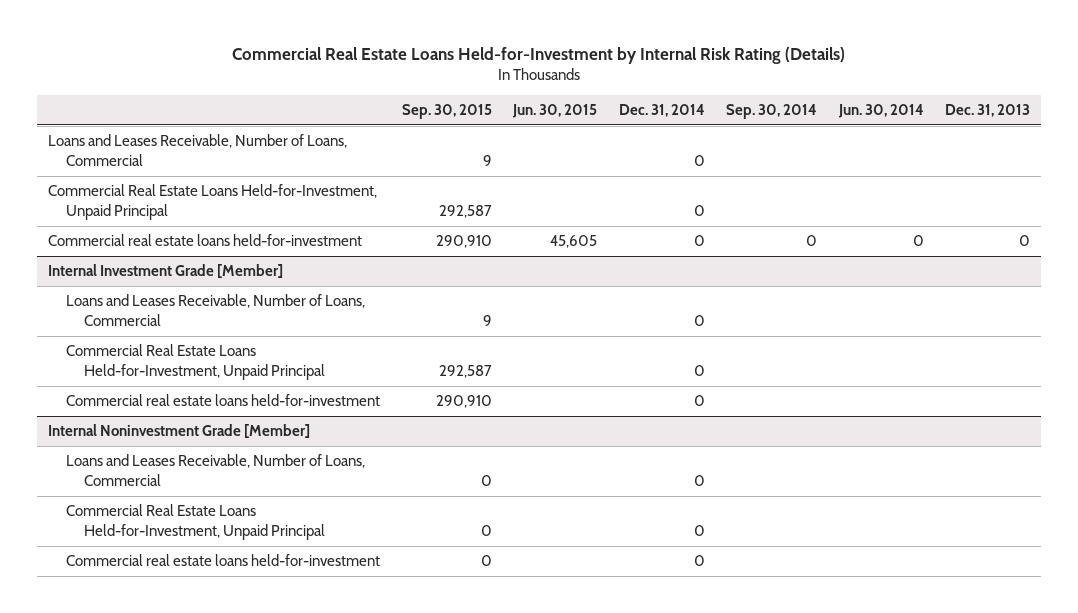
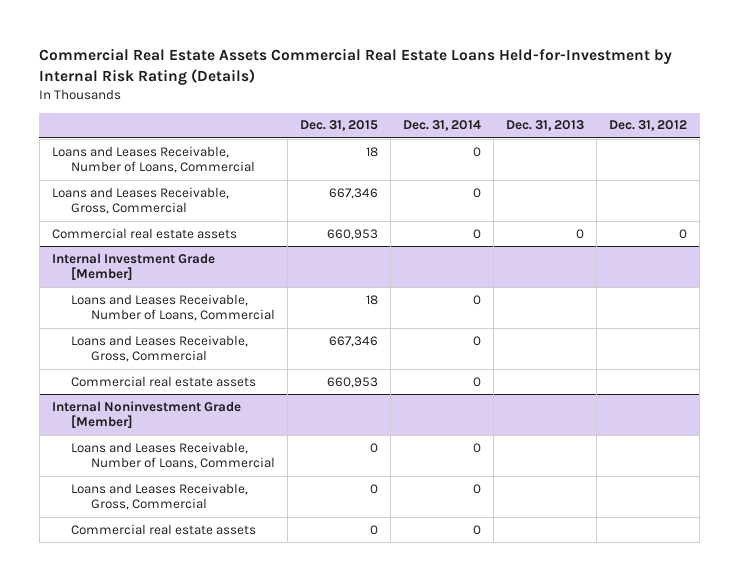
- Commercial Real Estate Loans Held-for-Investment by Internal Risk Rating (Details)
+ Commercial Real Estate Assets Commercial Real Estate Loans Held-for-Investment by Internal Risk Rating (Details)
- | Sep. 30, 2015 | Jun. 30, 2015 | Dec. 31, 2014 | Sep. 30, 2014 | Jun. 30, 2014 | Dec. 31, 2013
+ | Dec. 31, 2015 | Dec. 31, 2014 | Dec. 31, 2013 | Dec. 31, 2012
- Commercial Real Estate Loans Held-for-Investment, Unpaid Principal | 292,587 | | 0 | | |
- Commercial real estate loans held-for-investment | 290,910 | 45,605 | 0 | 0 | 0 | 0
+ Loans and Leases Receivable, Gross, Commercial | 667,346 | 0 | |
+ Commercial real estate assets | 660,953 | 0 | 0 | 0
@ Internal Investment Grade [Member]
- Commercial Real Estate Loans Held-for-Investment, Unpaid Principal | 292,587 | | 0 | | |
- Commercial real estate loans held-for-investment | 290,910 | | 0 | | |
+ Loans and Leases Receivable, Gross, Commercial | 667,346 | 0 | |
+ Commercial real estate assets | 660,953 | 0 | |
@ Internal Noninvestment Grade [Member]
- Commercial Real Estate Loans Held-for-Investment, Unpaid Principal | 0 | | 0 | | |
- Commercial real estate loans held-for-investment | 0 | | 0 | | |
+ Loans and Leases Receivable, Gross, Commercial | 0 | 0 | |
+ Commercial real estate assets | 0 | 0 | |

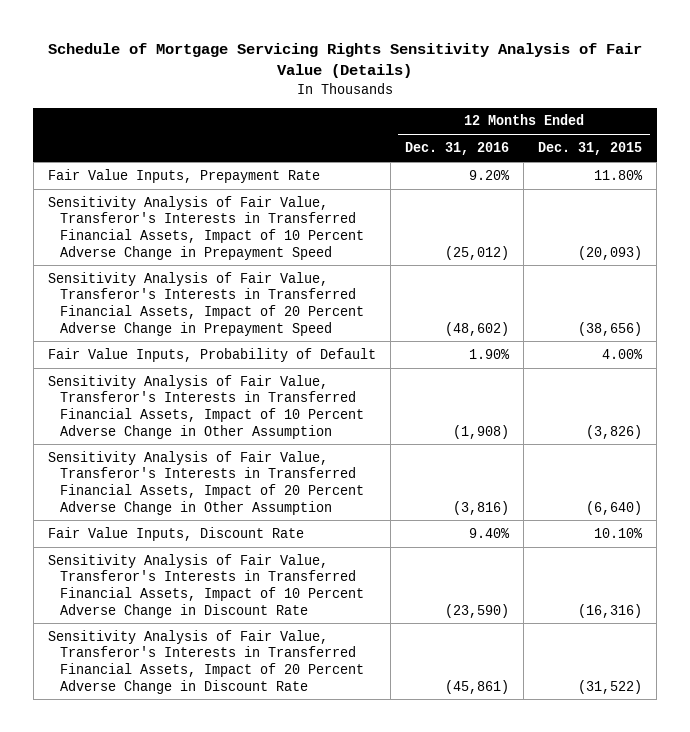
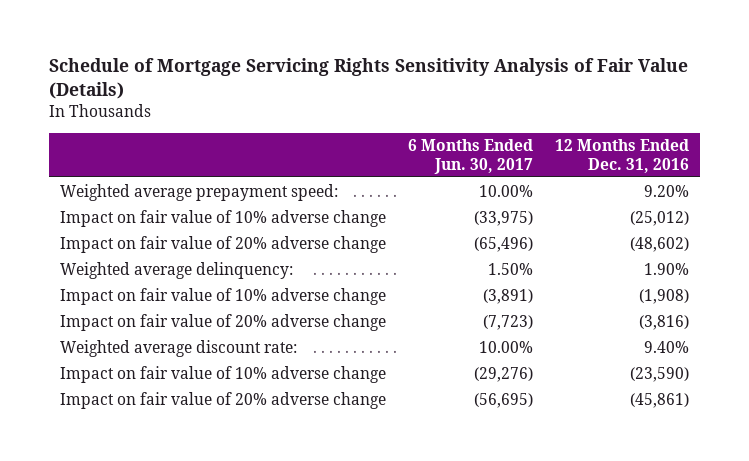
- | 12 Months Ended Dec. 31, 2016 | 12 Months Ended Dec. 31, 2015
+ | 6 Months Ended Jun. 30, 2017 | 12 Months Ended Dec. 31, 2016
- Fair Value Inputs, Prepayment Rate | 9.20% | 11.80%
- Sensitivity Analysis of Fair Value, Transferor's Interests in Transferred Financial Assets, Impact of 10 Percent Adverse Change in Prepayment Speed | (25,012) | (20,093)
- Sensitivity Analysis of Fair Value, Transferor's Interests in Transferred Financial Assets, Impact of 20 Percent Adverse Change in Prepayment Speed | (48,602) | (38,656)
- Fair Value Inputs, Probability of Default | 1.90% | 4.00%
- Sensitivity Analysis of Fair Value, Transferor's Interests in Transferred Financial Assets, Impact of 10 Percent Adverse Change in Other Assumption | (1,908) | (3,826)
- Sensitivity Analysis of Fair Value, Transferor's Interests in Transferred Financial Assets, Impact of 20 Percent Adverse Change in Other Assumption | (3,816) | (6,640)
- Fair Value Inputs, Discount Rate | 9.40% | 10.10%
- Sensitivity Analysis of Fair Value, Transferor's Interests in Transferred Financial Assets, Impact of 10 Percent Adverse Change in Discount Rate | (23,590) | (16,316)
- Sensitivity Analysis of Fair Value, Transferor's Interests in Transferred Financial Assets, Impact of 20 Percent Adverse Change in Discount Rate | (45,861) | (31,522)
+ Weighted average prepayment speed: | 10.00% | 9.20%
+ Impact on fair value of 10% adverse change | (33,975) | (25,012)
+ Impact on fair value of 20% adverse change | (65,496) | (48,602)
+ Weighted average delinquency: | 1.50% | 1.90%
+ Impact on fair value of 10% adverse change | (3,891) | (1,908)
+ Impact on fair value of 20% adverse change | (7,723) | (3,816)
+ Weighted average discount rate: | 10.00% | 9.40%
+ Impact on fair value of 10% adverse change | (29,276) | (23,590)
+ Impact on fair value of 20% adverse change | (56,695) | (45,861)

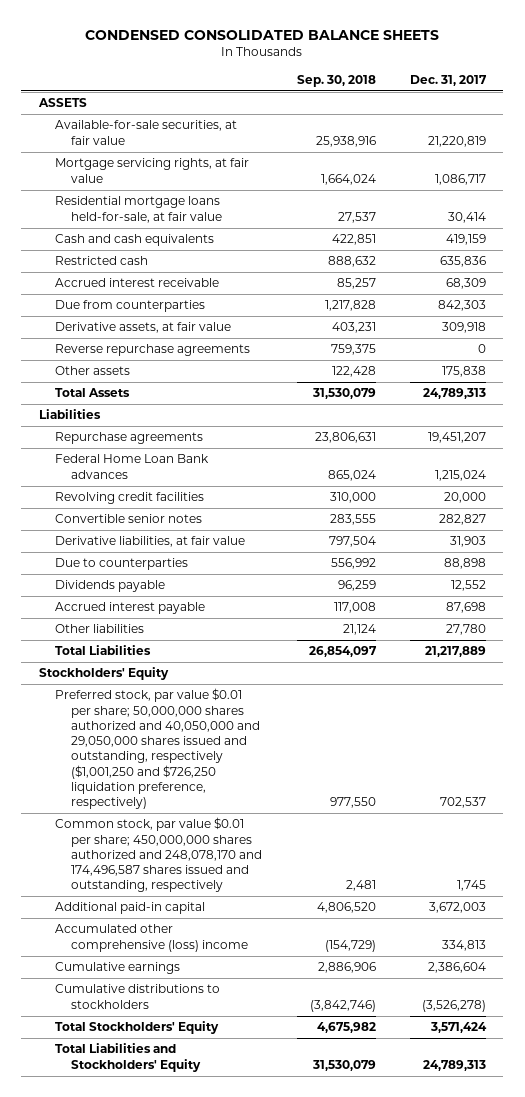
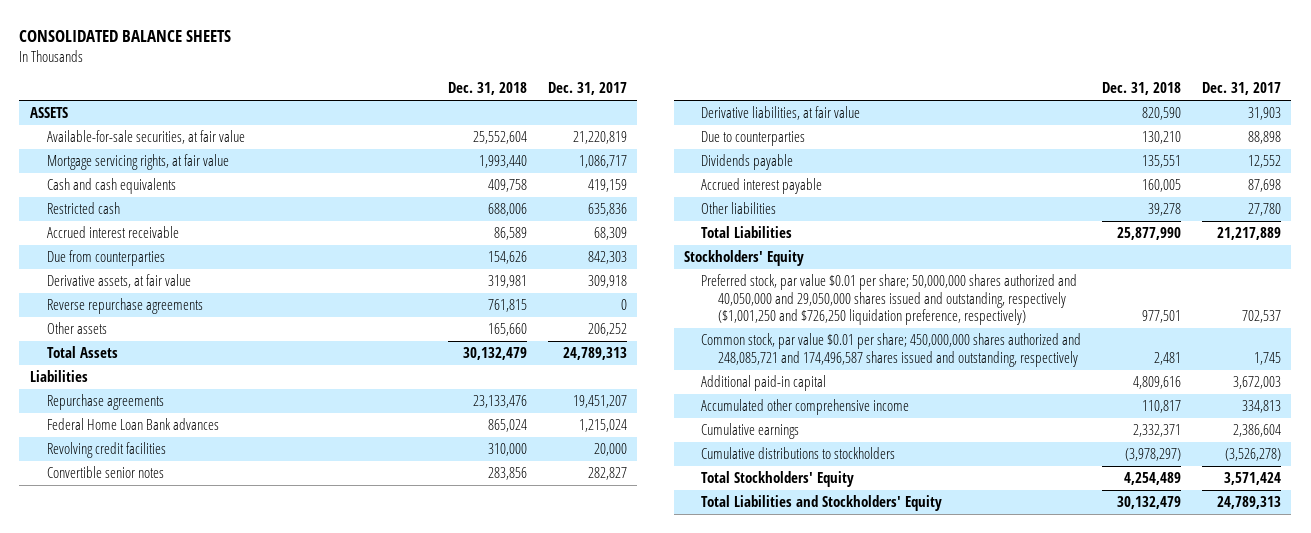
- CONDENSED CONSOLIDATED BALANCE SHEETS
+ CONSOLIDATED BALANCE SHEETS
- | Sep. 30, 2018 | Dec. 31, 2017
+ | Dec. 31, 2018 | Dec. 31, 2017
- Residential mortgage loans held-for-sale, at fair value | 27,537 | 30,414
- Other assets | 122,428 | 175,838
+ Other assets | 165,660 | 206,252
- Common stock, par value $0.01 per share; 450,000,000 shares authorized and 248,078,170 and 174,496,587 shares issued and outstanding, respectively | 2,481 | 1,745
+ Common stock, par value $0.01 per share; 450,000,000 shares authorized and 248,085,721 and 174,496,587 shares issued and outstanding, respectively | 2,481 | 1,745
- Accumulated other comprehensive (loss) income | (154,729) | 334,813
+ Accumulated other comprehensive income | 110,817 | 334,813

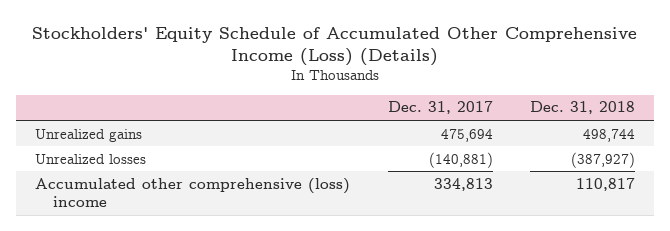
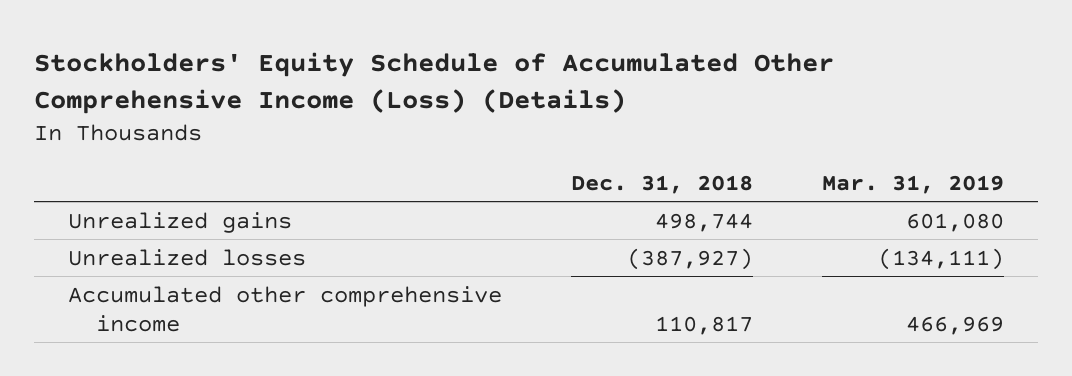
- | Dec. 31, 2017 | Dec. 31, 2018
+ | Dec. 31, 2018 | Mar. 31, 2019
- Accumulated other comprehensive (loss) income | 334,813 | 110,817
+ Accumulated other comprehensive income | 110,817 | 466,969

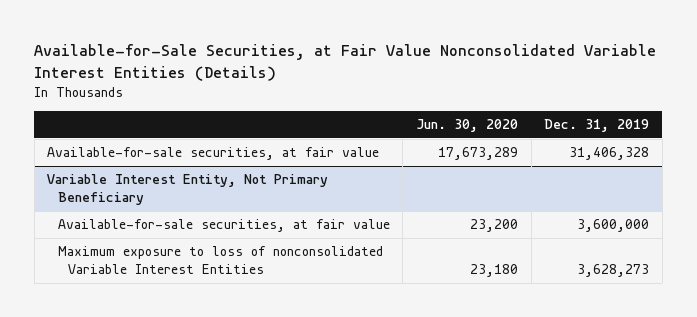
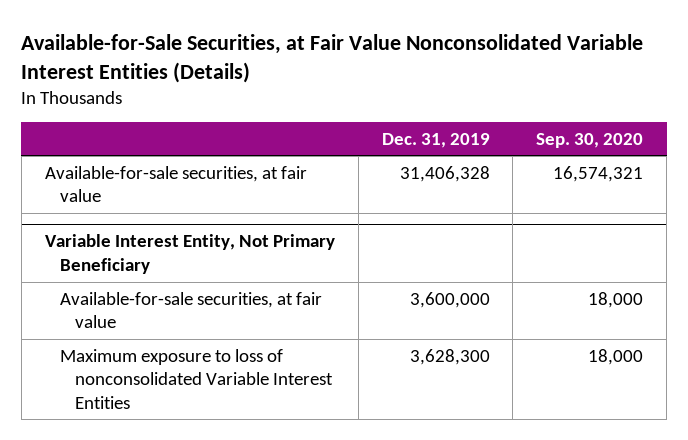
- | Jun. 30, 2020 | Dec. 31, 2019
+ | Dec. 31, 2019 | Sep. 30, 2020
@ Variable Interest Entity, Not Primary Beneficiary
- Maximum exposure to loss of nonconsolidated Variable Interest Entities | 23,180 | 3,628,273
+ Maximum exposure to loss of nonconsolidated Variable Interest Entities | 3,628,300 | 18,000

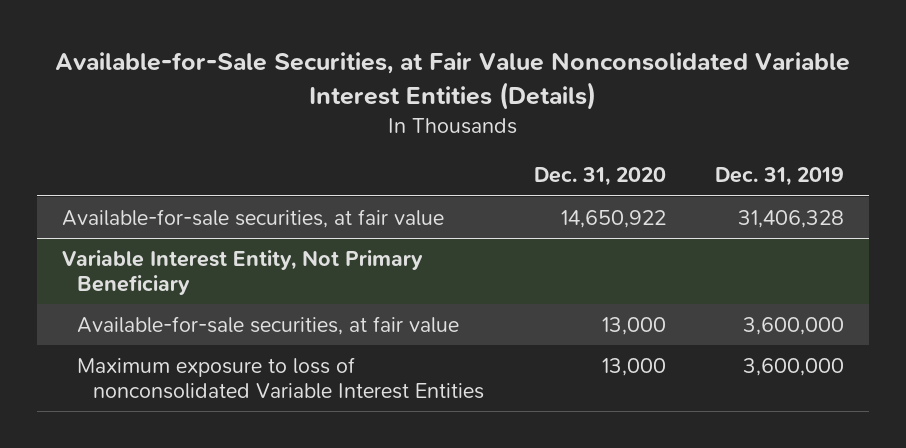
- | Dec. 31, 2019 | Sep. 30, 2020
+ | Dec. 31, 2020 | Dec. 31, 2019
@ Variable Interest Entity, Not Primary Beneficiary
- Maximum exposure to loss of nonconsolidated Variable Interest Entities | 3,628,300 | 18,000
+ Maximum exposure to loss of nonconsolidated Variable Interest Entities | 13,000 | 3,600,000

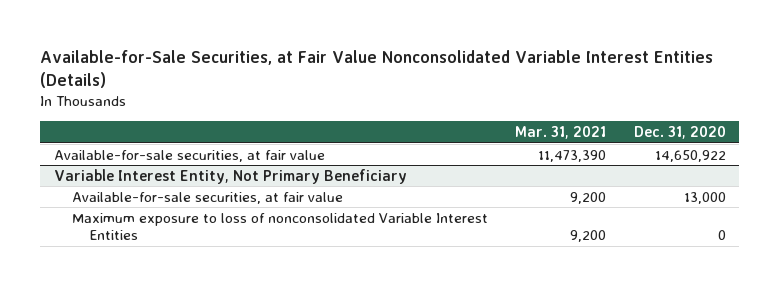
- | Dec. 31, 2020 | Dec. 31, 2019
+ | Mar. 31, 2021 | Dec. 31, 2020
@ Variable Interest Entity, Not Primary Beneficiary
- Maximum exposure to loss of nonconsolidated Variable Interest Entities | 13,000 | 3,600,000
+ Maximum exposure to loss of nonconsolidated Variable Interest Entities | 9,200 | 0

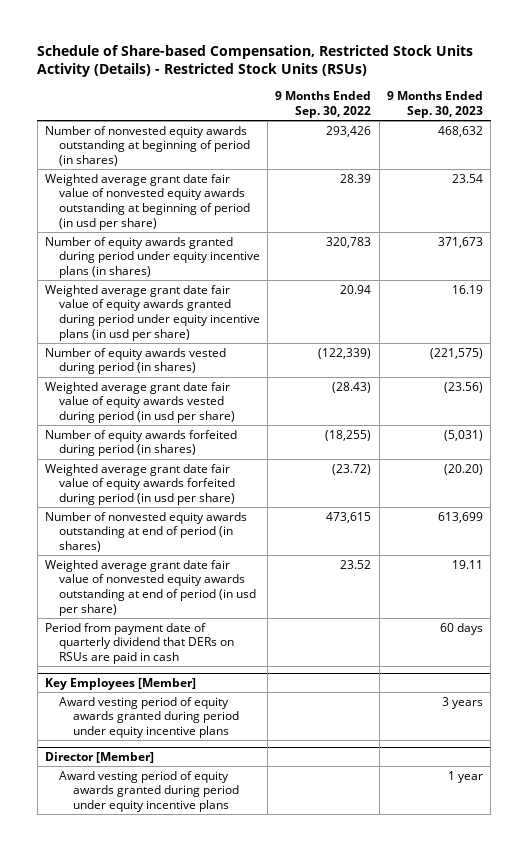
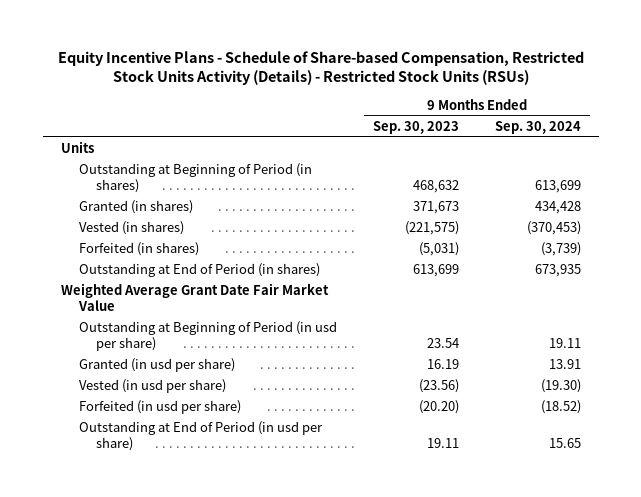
- Schedule of Share-based Compensation, Restricted Stock Units Activity (Details) - Restricted Stock Units (RSUs)
+ Equity Incentive Plans - Schedule of Share-based Compensation, Restricted Stock Units Activity (Details) - Restricted Stock Units (RSUs)
- | 9 Months Ended Sep. 30, 2022 | 9 Months Ended Sep. 30, 2023
+ | 9 Months Ended Sep. 30, 2023 | 9 Months Ended Sep. 30, 2024
- Number of nonvested equity awards outstanding at beginning of period (in shares) | 293,426 | 468,632
- Weighted average grant date fair value of nonvested equity awards outstanding at beginning of period (in usd per share) | 28.39 | 23.54
- Number of equity awards granted during period under equity incentive plans (in shares) | 320,783 | 371,673
- Weighted average grant date fair value of equity awards granted during period under equity incentive plans (in usd per share) | 20.94 | 16.19
- Number of equity awards vested during period (in shares) | (122,339) | (221,575)
- Weighted average grant date fair value of equity awards vested during period (in usd per share) | (28.43) | (23.56)
- Number of equity awards forfeited during period (in shares) | (18,255) | (5,031)
- Weighted average grant date fair value of equity awards forfeited during period (in usd per share) | (23.72) | (20.20)
- Number of nonvested equity awards outstanding at end of period (in shares) | 473,615 | 613,699
- Weighted average grant date fair value of nonvested equity awards outstanding at end of period (in usd per share) | 23.52 | 19.11
- Period from payment date of quarterly dividend that DERs on RSUs are paid in cash | | 60 days
- Key Employees [Member]
- Award vesting period of equity awards granted during period under equity incentive plans | | 3 years
- Director [Member]
- Award vesting period of equity awards granted during period under equity incentive plans | | 1 year
+ Units
+ Outstanding at Beginning of Period (in shares) | 468,632 | 613,699
+ Granted (in shares) | 371,673 | 434,428
+ Vested (in shares) | (221,575) | (370,453)
+ Forfeited (in shares) | (5,031) | (3,739)
+ Outstanding at End of Period (in shares) | 613,699 | 673,935
+ Weighted Average Grant Date Fair Market Value
+ Outstanding at Beginning of Period (in usd per share) | 23.54 | 19.11
+ Granted (in usd per share) | 16.19 | 13.91
+ Vested (in usd per share) | (23.56) | (19.30)
+ Forfeited (in usd per share) | (20.20) | (18.52)
+ Outstanding at End of Period (in usd per share) | 19.11 | 15.65

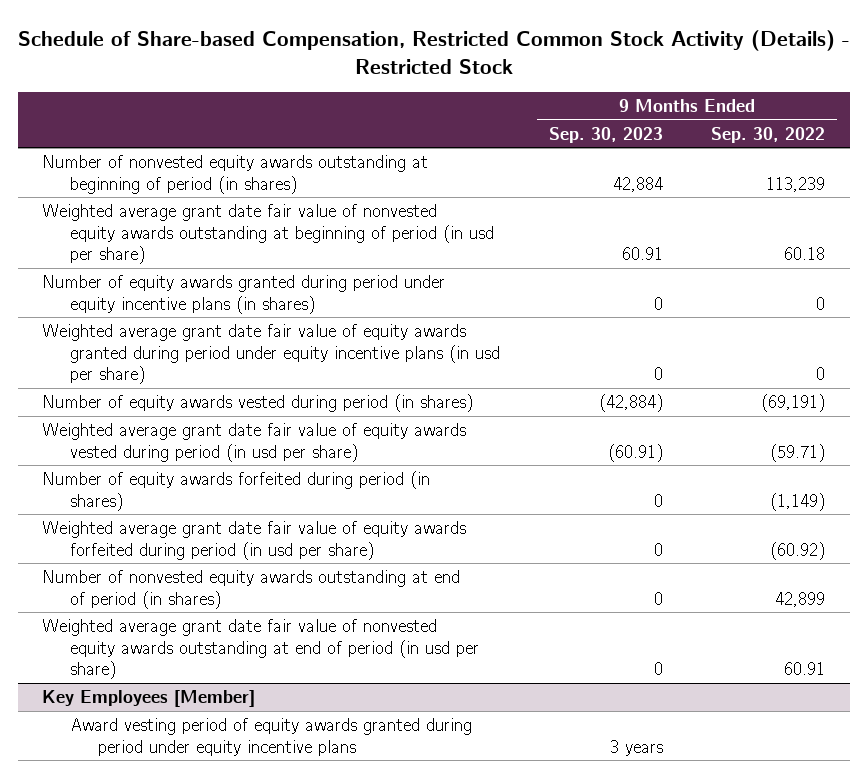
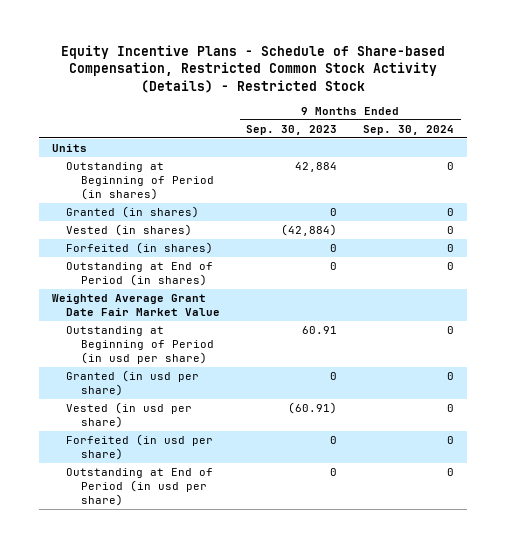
- Schedule of Share-based Compensation, Restricted Common Stock Activity (Details) - Restricted Stock
+ Equity Incentive Plans - Schedule of Share-based Compensation, Restricted Common Stock Activity (Details) - Restricted Stock
- | 9 Months Ended Sep. 30, 2023 | 9 Months Ended Sep. 30, 2022
+ | 9 Months Ended Sep. 30, 2023 | 9 Months Ended Sep. 30, 2024
- Number of nonvested equity awards outstanding at beginning of period (in shares) | 42,884 | 113,239
- Weighted average grant date fair value of nonvested equity awards outstanding at beginning of period (in usd per share) | 60.91 | 60.18
- Number of equity awards granted during period under equity incentive plans (in shares) | 0 | 0
- Weighted average grant date fair value of equity awards granted during period under equity incentive plans (in usd per share) | 0 | 0
- Number of equity awards vested during period (in shares) | (42,884) | (69,191)
- Weighted average grant date fair value of equity awards vested during period (in usd per share) | (60.91) | (59.71)
- Number of equity awards forfeited during period (in shares) | 0 | (1,149)
- Weighted average grant date fair value of equity awards forfeited during period (in usd per share) | 0 | (60.92)
- Number of nonvested equity awards outstanding at end of period (in shares) | 0 | 42,899
- Weighted average grant date fair value of nonvested equity awards outstanding at end of period (in usd per share) | 0 | 60.91
- Key Employees [Member]
- Award vesting period of equity awards granted during period under equity incentive plans | 3 years |
+ Units
+ Outstanding at Beginning of Period (in shares) | 42,884 | 0
+ Granted (in shares) | 0 | 0
+ Vested (in shares) | (42,884) | 0
+ Forfeited (in shares) | 0 | 0
+ Outstanding at End of Period (in shares) | 0 | 0
+ Weighted Average Grant Date Fair Market Value
+ Outstanding at Beginning of Period (in usd per share) | 60.91 | 0
+ Granted (in usd per share) | 0 | 0
+ Vested (in usd per share) | (60.91) | 0
+ Forfeited (in usd per share) | 0 | 0
+ Outstanding at End of Period (in usd per share) | 0 | 0

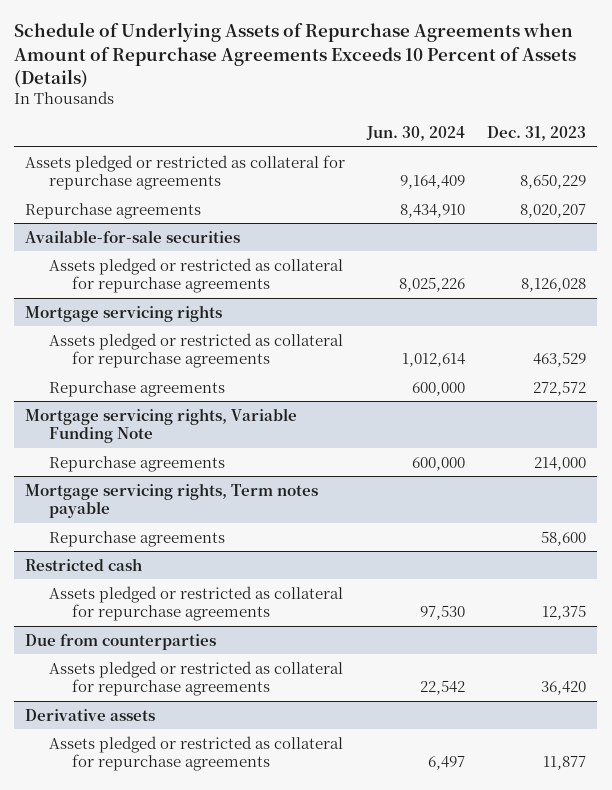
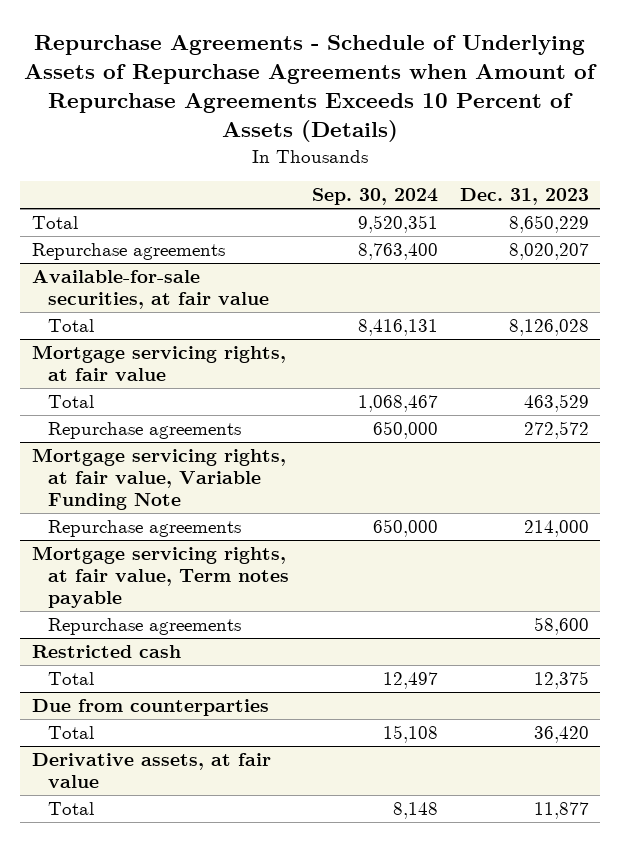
- Schedule of Underlying Assets of Repurchase Agreements when Amount of Repurchase Agreements Exceeds 10 Percent of Assets (Details)
+ Repurchase Agreements - Schedule of Underlying Assets of Repurchase Agreements when Amount of Repurchase Agreements Exceeds 10 Percent of Assets (Details)
- | Jun. 30, 2024 | Dec. 31, 2023
+ | Sep. 30, 2024 | Dec. 31, 2023
- Assets pledged or restricted as collateral for repurchase agreements | 9,164,409 | 8,650,229
+ Total | 9,520,351 | 8,650,229
- Available-for-sale securities
- Assets pledged or restricted as collateral for repurchase agreements | 8,025,226 | 8,126,028
- Mortgage servicing rights
- Assets pledged or restricted as collateral for repurchase agreements | 1,012,614 | 463,529
+ Available-for-sale securities, at fair value
+ Total | 8,416,131 | 8,126,028
+ Mortgage servicing rights, at fair value
+ Total | 1,068,467 | 463,529
- Mortgage servicing rights, Variable Funding Note
+ Mortgage servicing rights, at fair value, Variable Funding Note
- Mortgage servicing rights, Term notes payable
+ Mortgage servicing rights, at fair value, Term notes payable
@ Restricted cash
- Assets pledged or restricted as collateral for repurchase agreements | 97,530 | 12,375
+ Total | 12,497 | 12,375
@ Due from counterparties
- Assets pledged or restricted as collateral for repurchase agreements | 22,542 | 36,420
- Derivative assets
- Assets pledged or restricted as collateral for repurchase agreements | 6,497 | 11,877
@ Due from counterparties
+ Total | 15,108 | 36,420
+ Derivative assets, at fair value
+ Total | 8,148 | 11,877

